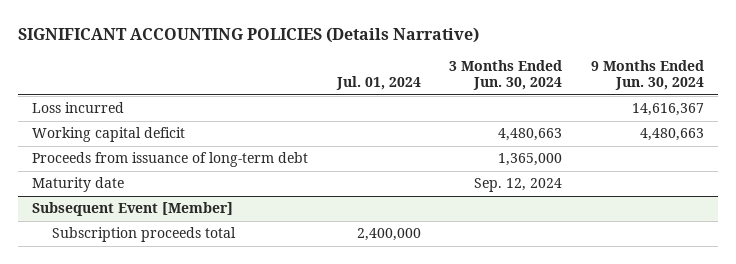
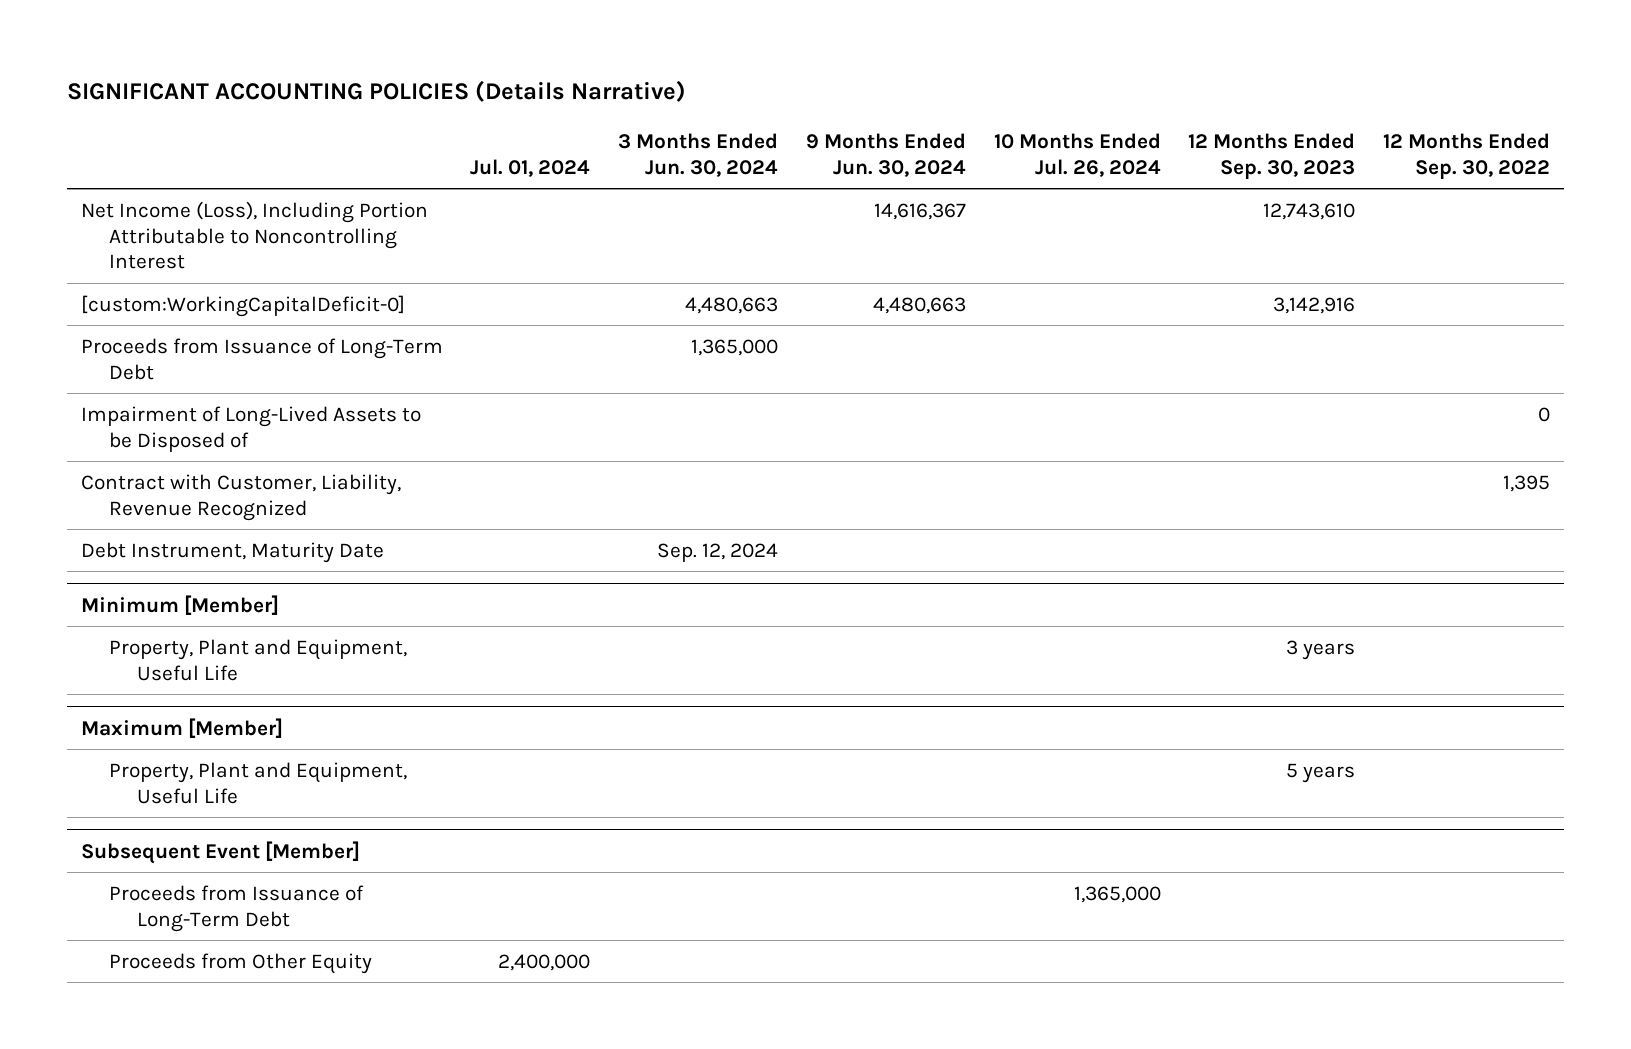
- | Jul. 01, 2024 | 3 Months Ended Jun. 30, 2024 | 9 Months Ended Jun. 30, 2024
+ | Jul. 01, 2024 | 3 Months Ended Jun. 30, 2024 | 9 Months Ended Jun. 30, 2024 | 10 Months Ended Jul. 26, 2024 | 12 Months Ended Sep. 30, 2023 | 12 Months Ended Sep. 30, 2022
- Loss incurred | | | 14,616,367
- Working capital deficit | | 4,480,663 | 4,480,663
- Proceeds from issuance of long-term debt | | 1,365,000 |
- Maturity date | | Sep. 12, 2024 |
+ Net Income (Loss), Including Portion Attributable to Noncontrolling Interest | | | 14,616,367 | | 12,743,610 |
+ [custom:WorkingCapitalDeficit-0] | | 4,480,663 | 4,480,663 | | 3,142,916 |
+ Proceeds from Issuance of Long-Term Debt | | 1,365,000 | | | |
+ Impairment of Long-Lived Assets to be Disposed of | | | | | | 0
+ Contract with Customer, Liability, Revenue Recognized | | | | | | 1,395
+ Debt Instrument, Maturity Date | | Sep. 12, 2024 | | | |
+ Minimum [Member]
+ Property, Plant and Equipment, Useful Life | | | | | 3 years |
+ Maximum [Member]
+ Property, Plant and Equipment, Useful Life | | | | | 5 years |
@ Subsequent Event [Member]
- Subscription proceeds total | 2,400,000 | |
+ Proceeds from Issuance of Long-Term Debt | | | | 1,365,000 | |
+ Proceeds from Other Equity | 2,400,000 | | | | |

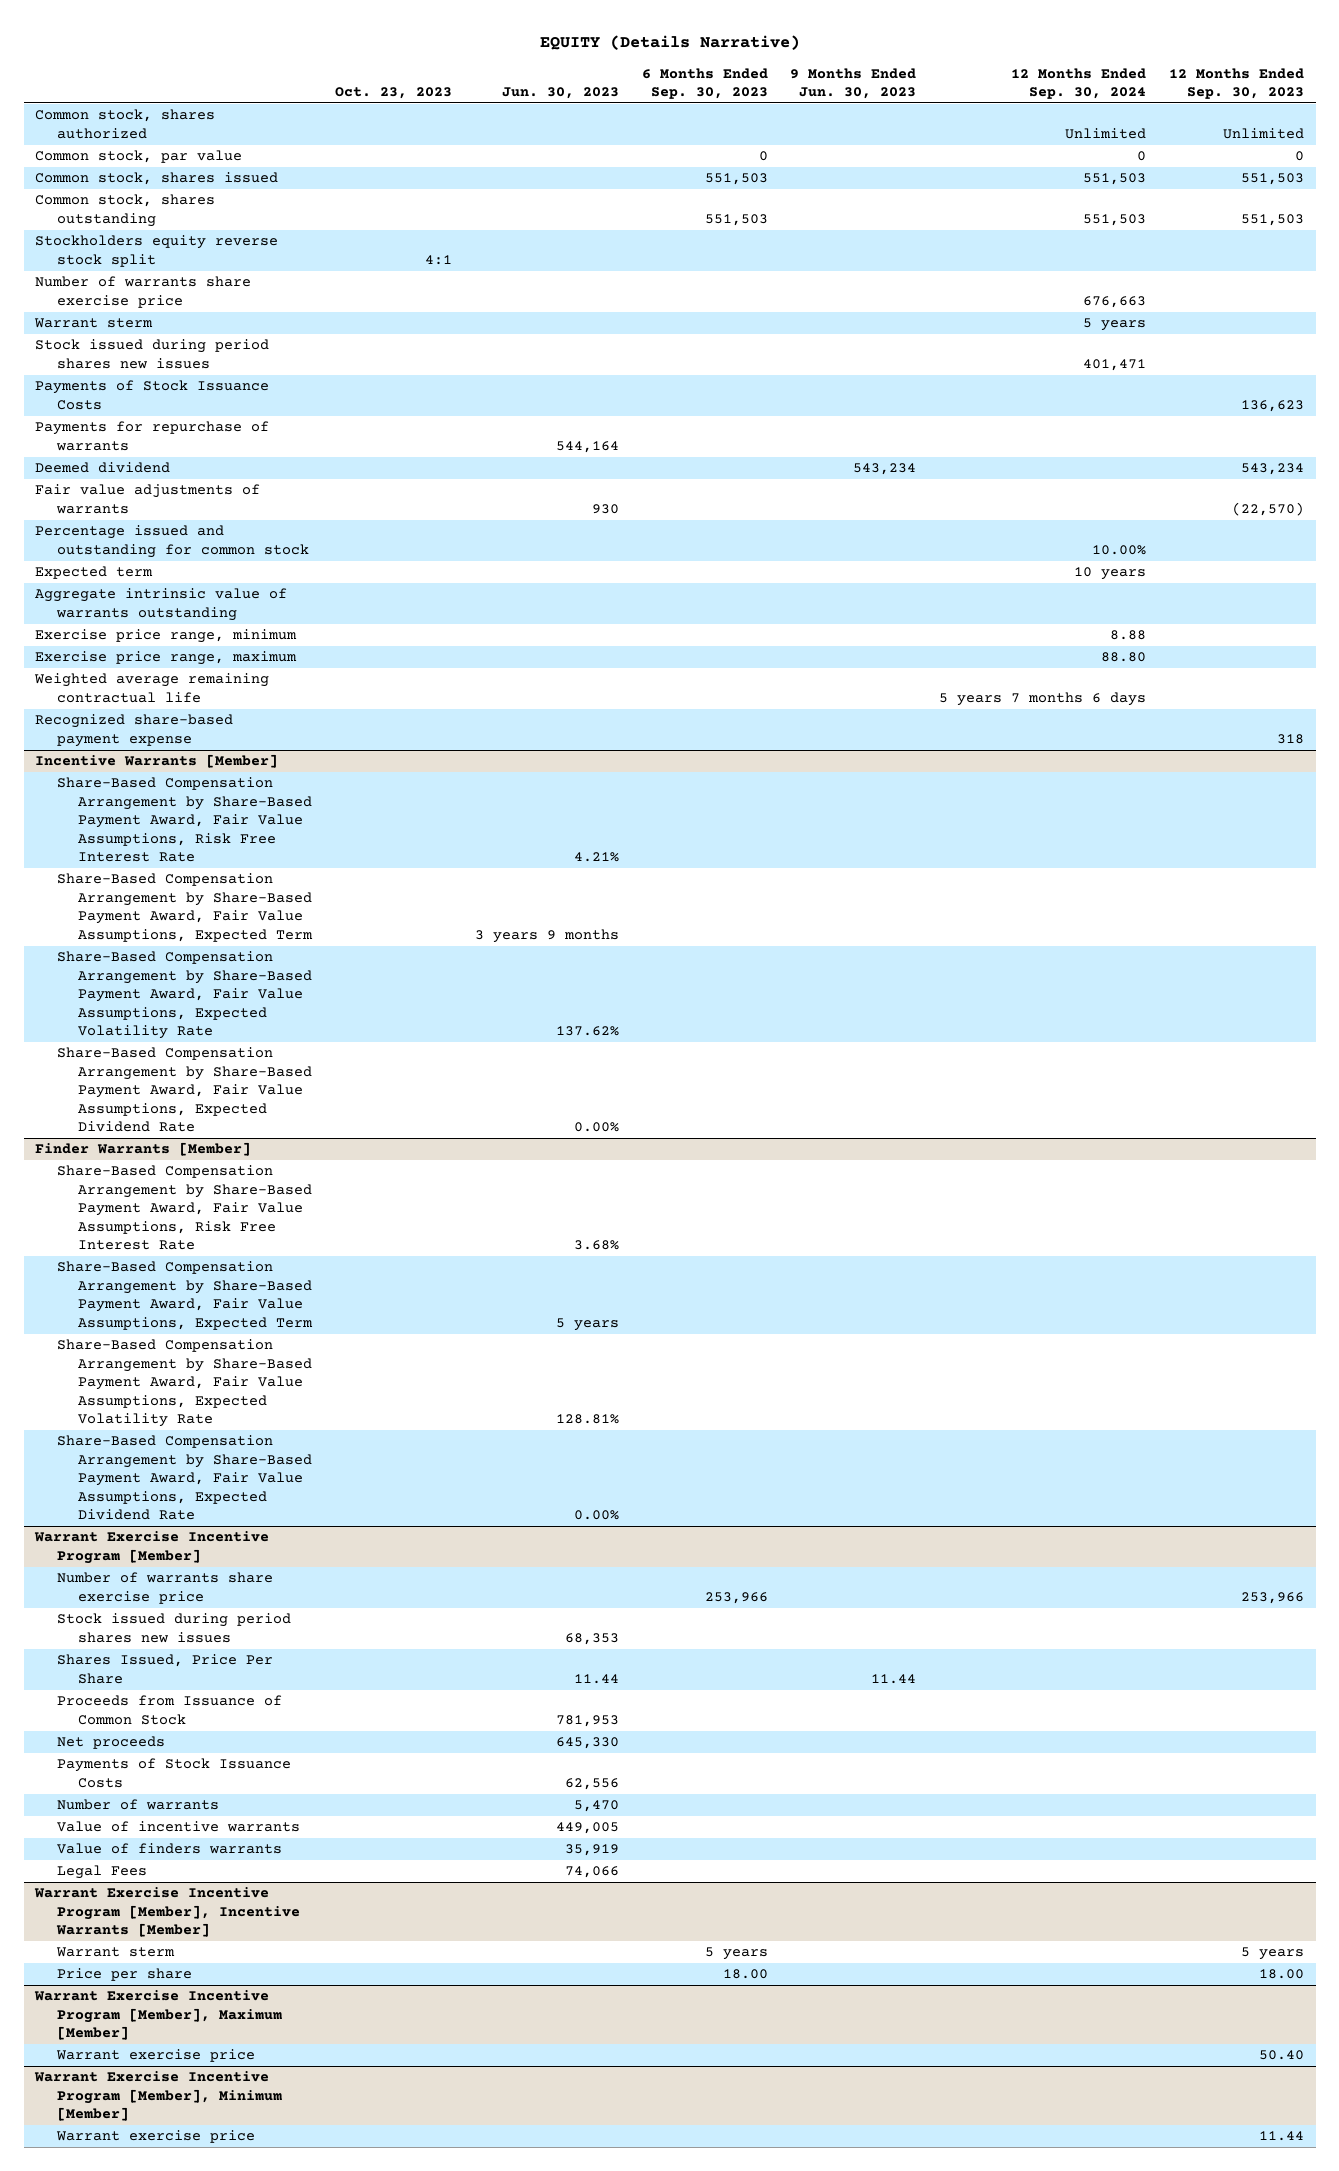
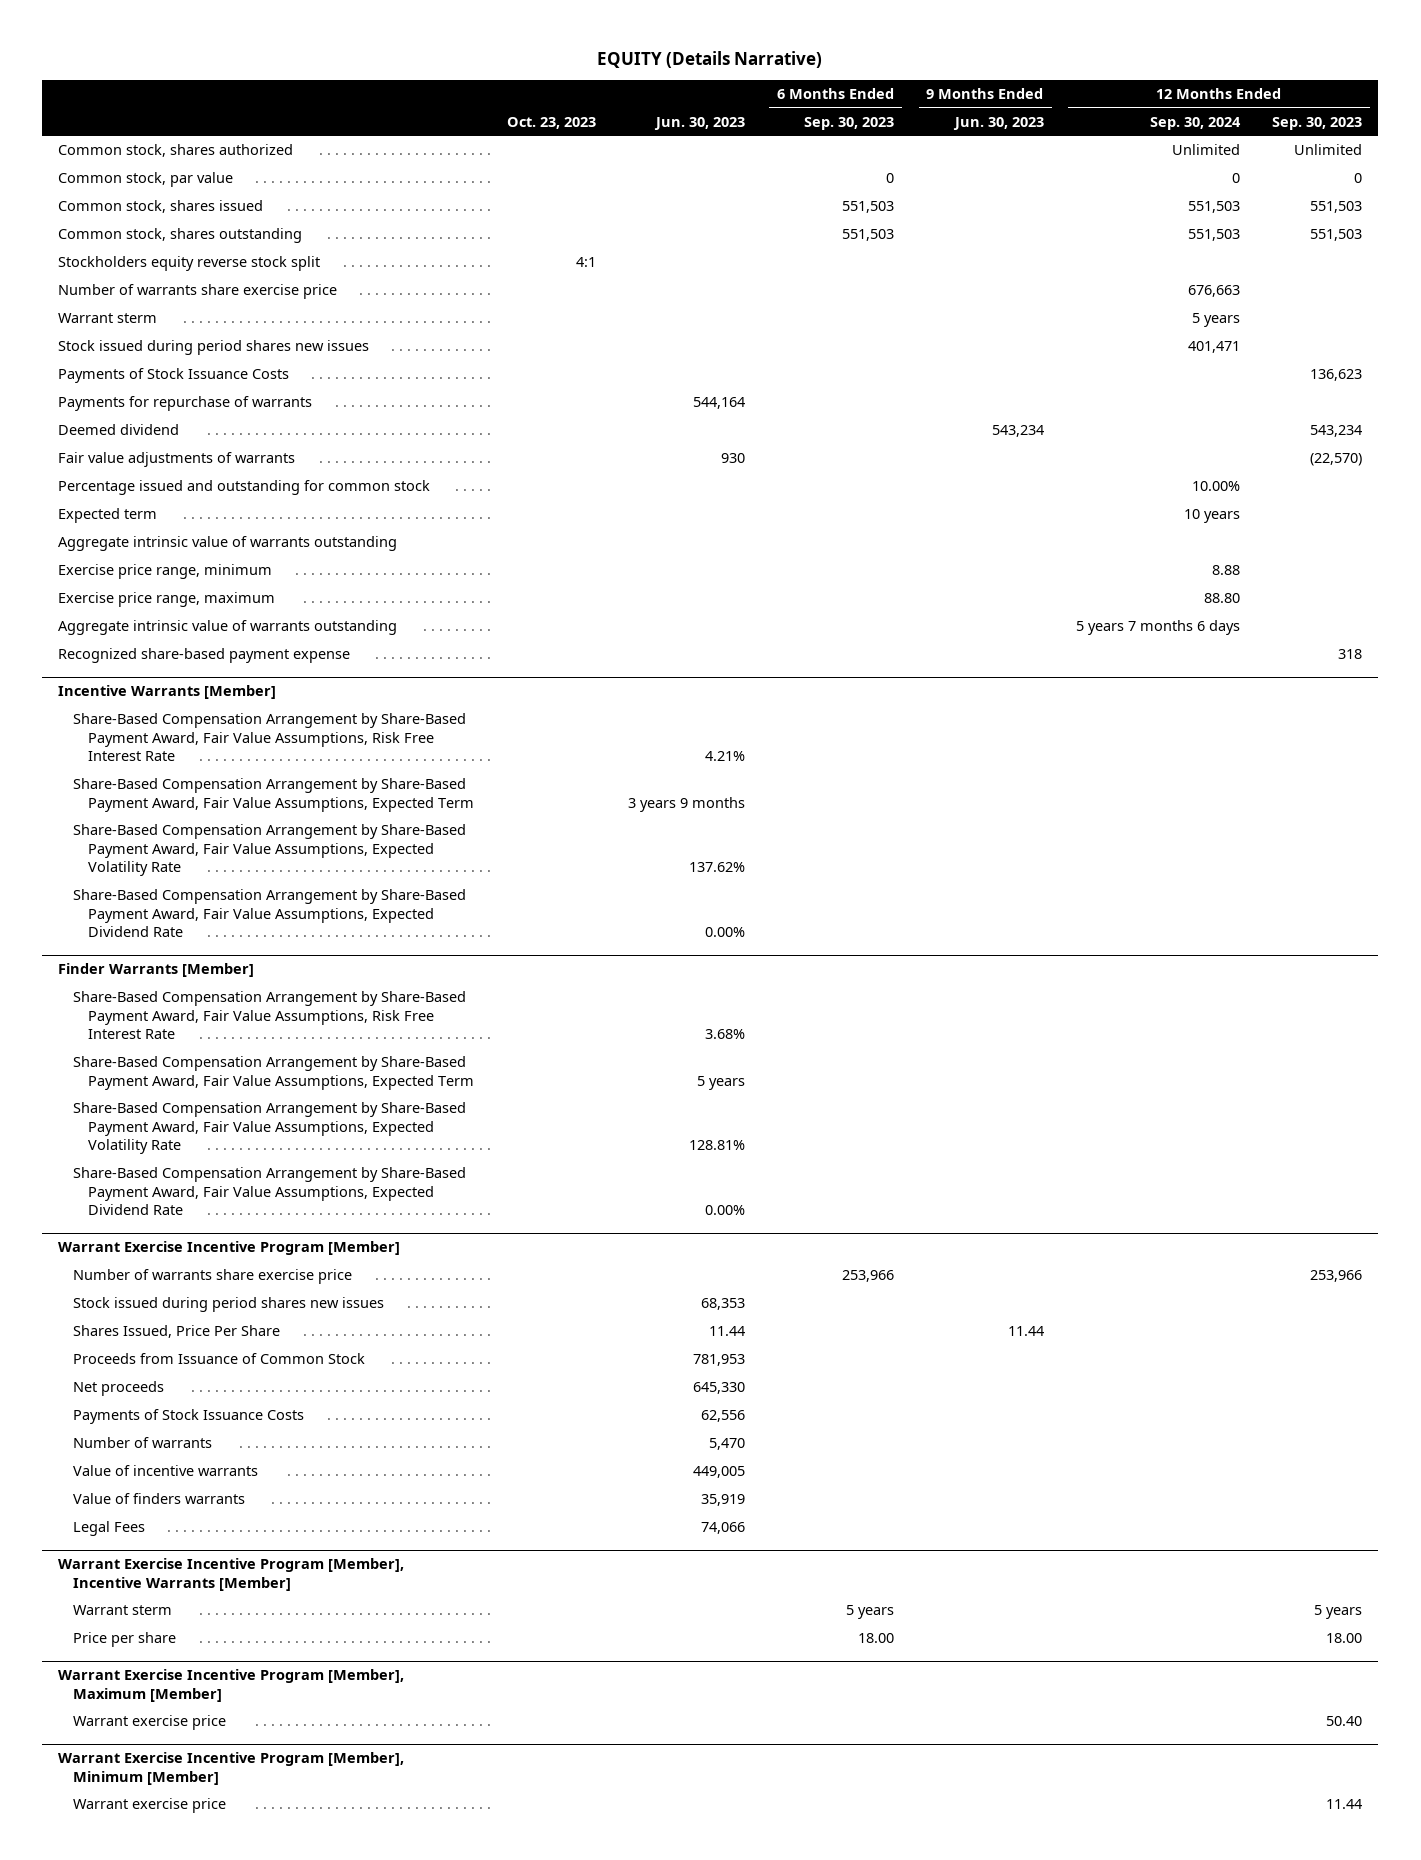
- Weighted average remaining contractual life | | | | | 5 years 7 months 6 days |
+ Aggregate intrinsic value of warrants outstanding | | | | | 5 years 7 months 6 days |

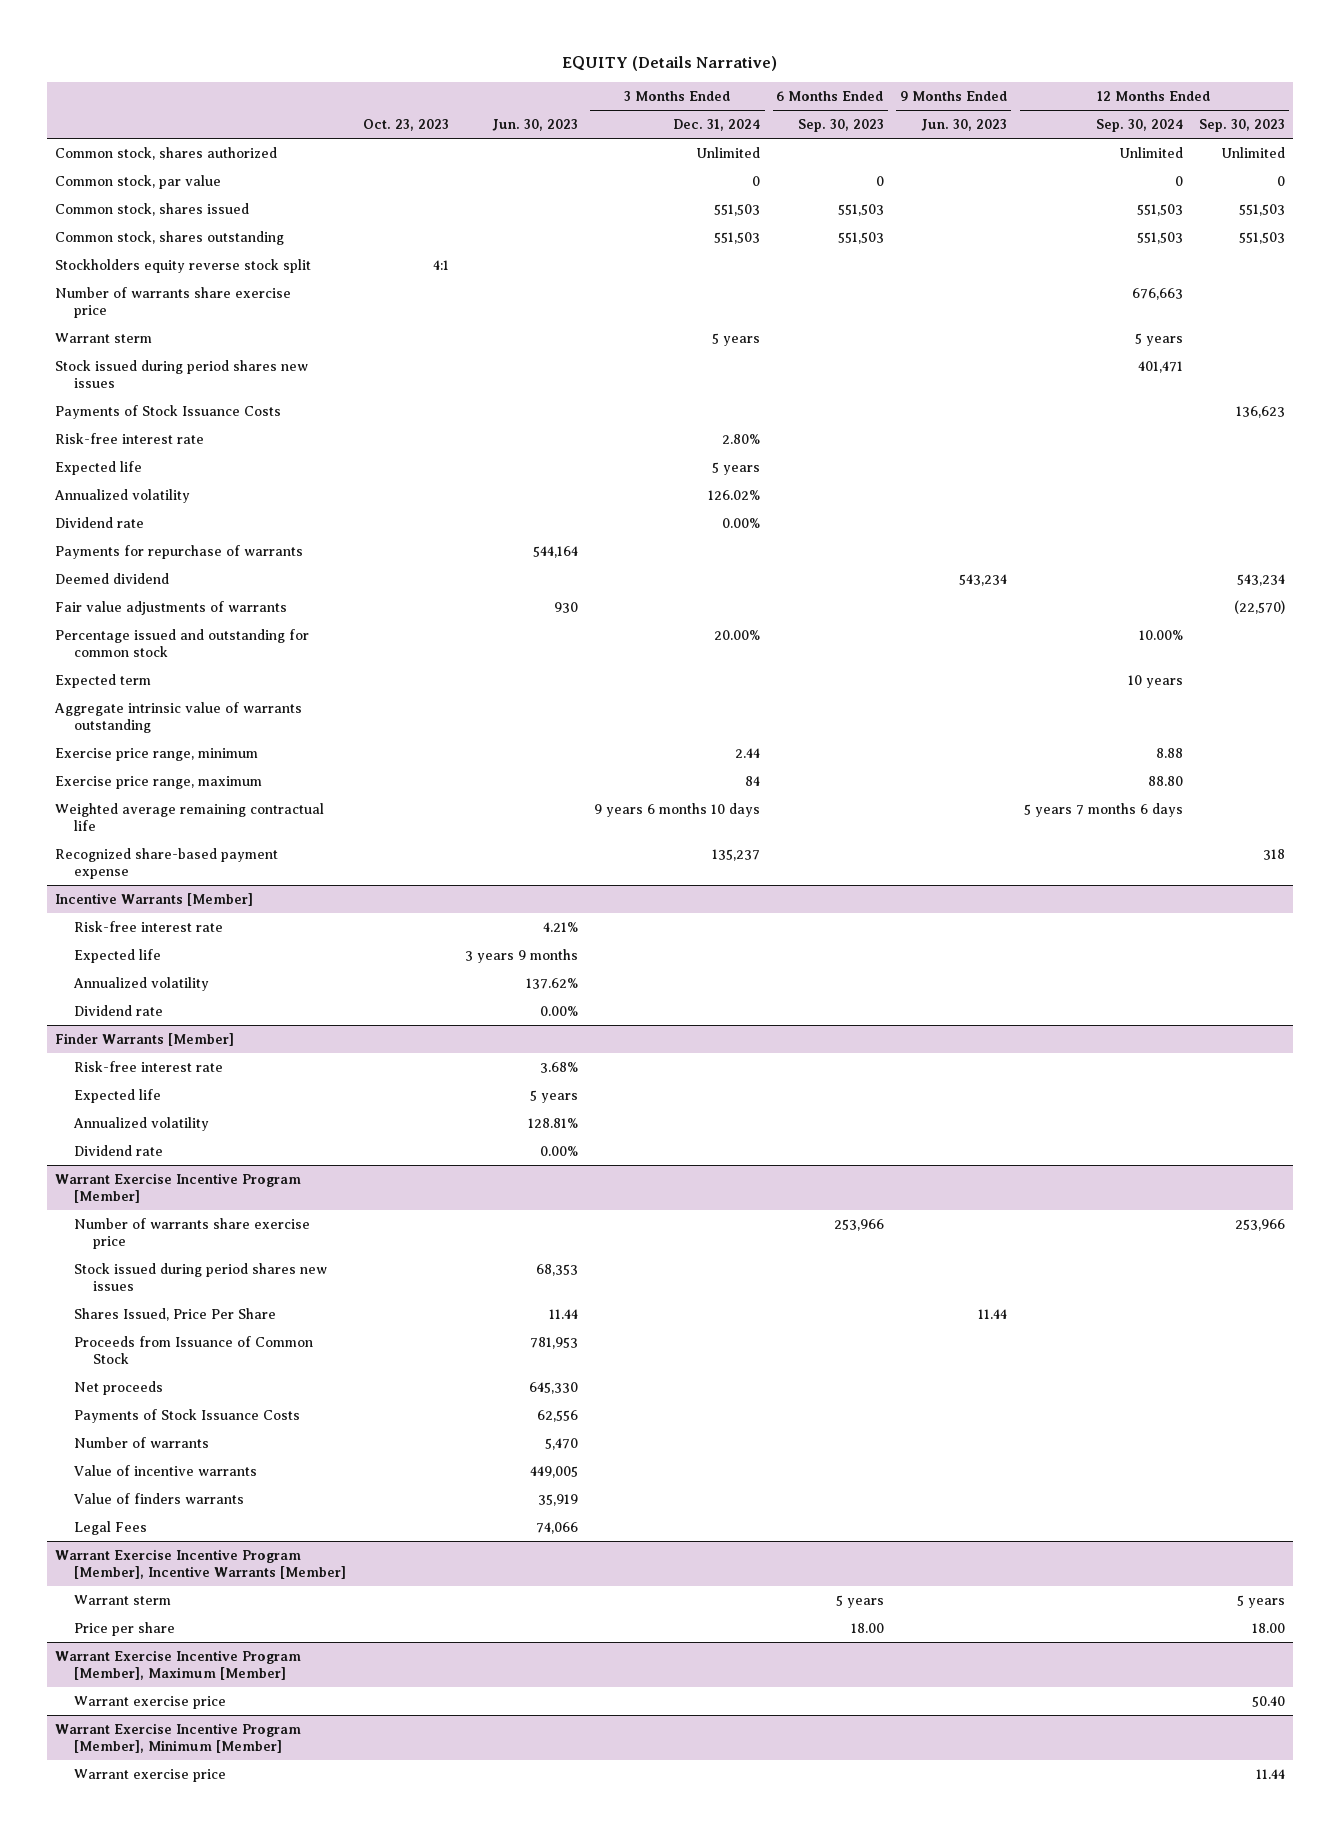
- | Oct. 23, 2023 | Jun. 30, 2023 | 6 Months Ended Sep. 30, 2023 | 9 Months Ended Jun. 30, 2023 | 12 Months Ended Sep. 30, 2024 | 12 Months Ended Sep. 30, 2023
+ | Oct. 23, 2023 | Jun. 30, 2023 | 3 Months Ended Dec. 31, 2024 | 6 Months Ended Sep. 30, 2023 | 9 Months Ended Jun. 30, 2023 | 12 Months Ended Sep. 30, 2024 | 12 Months Ended Sep. 30, 2023
+ Risk-free interest rate | | | 2.80% | | | |
+ Expected life | | | 5 years | | | |
+ Annualized volatility | | | 126.02% | | | |
+ Dividend rate | | | 0.00% | | | |
- Aggregate intrinsic value of warrants outstanding | | | | | 5 years 7 months 6 days |
+ Weighted average remaining contractual life | | | 9 years 6 months 10 days | | | 5 years 7 months 6 days |
@ Incentive Warrants [Member]
- Share-Based Compensation Arrangement by Share-Based Payment Award, Fair Value Assumptions, Risk Free Interest Rate | | 4.21% | | | |
- Share-Based Compensation Arrangement by Share-Based Payment Award, Fair Value Assumptions, Expected Term | | 3 years 9 months | | | |
- Share-Based Compensation Arrangement by Share-Based Payment Award, Fair Value Assumptions, Expected Volatility Rate | | 137.62% | | | |
- Share-Based Compensation Arrangement by Share-Based Payment Award, Fair Value Assumptions, Expected Dividend Rate | | 0.00% | | | |
+ Risk-free interest rate | | 4.21% | | | | |
+ Expected life | | 3 years 9 months | | | | |
+ Annualized volatility | | 137.62% | | | | |
+ Dividend rate | | 0.00% | | | | |
@ Finder Warrants [Member]
- Share-Based Compensation Arrangement by Share-Based Payment Award, Fair Value Assumptions, Risk Free Interest Rate | | 3.68% | | | |
- Share-Based Compensation Arrangement by Share-Based Payment Award, Fair Value Assumptions, Expected Term | | 5 years | | | |
- Share-Based Compensation Arrangement by Share-Based Payment Award, Fair Value Assumptions, Expected Volatility Rate | | 128.81% | | | |
- Share-Based Compensation Arrangement by Share-Based Payment Award, Fair Value Assumptions, Expected Dividend Rate | | 0.00% | | | |
+ Risk-free interest rate | | 3.68% | | | | |
+ Expected life | | 5 years | | | | |
+ Annualized volatility | | 128.81% | | | | |
+ Dividend rate | | 0.00% | | | | |

